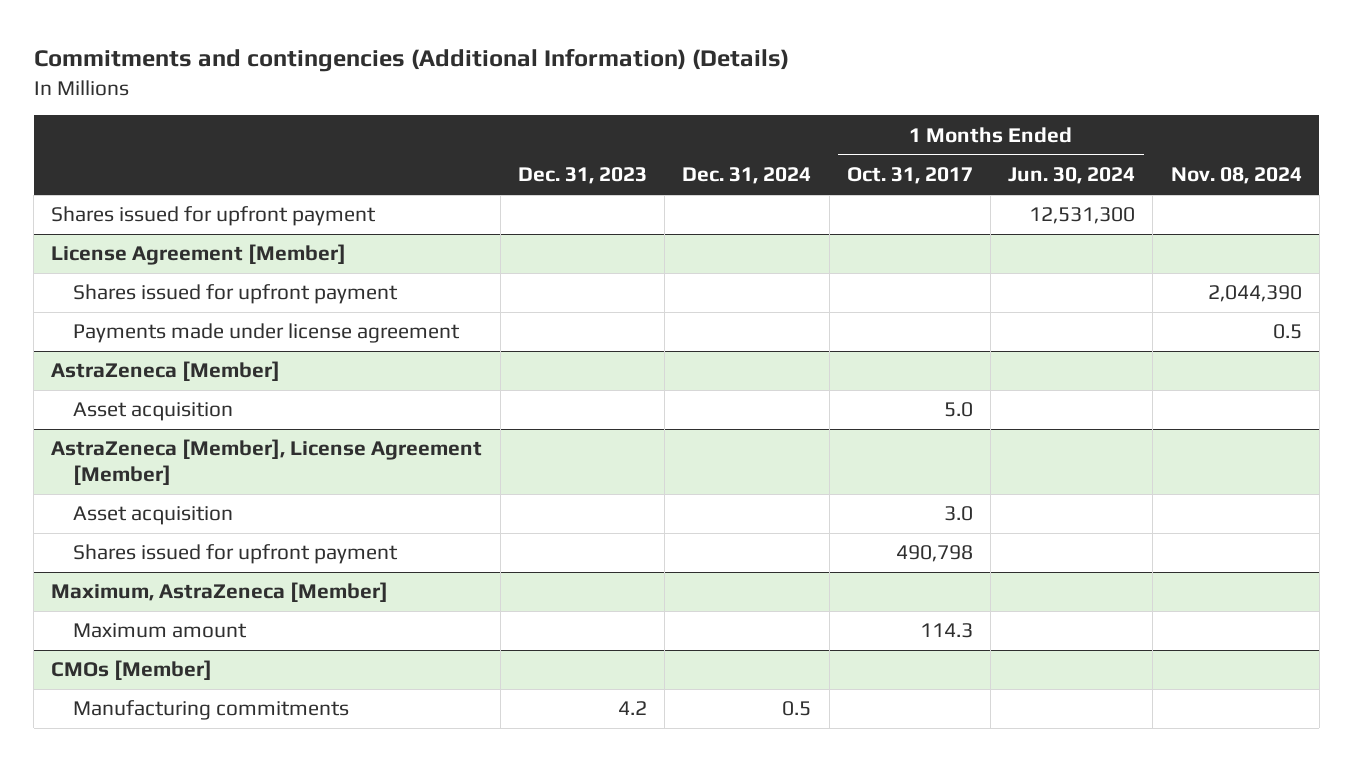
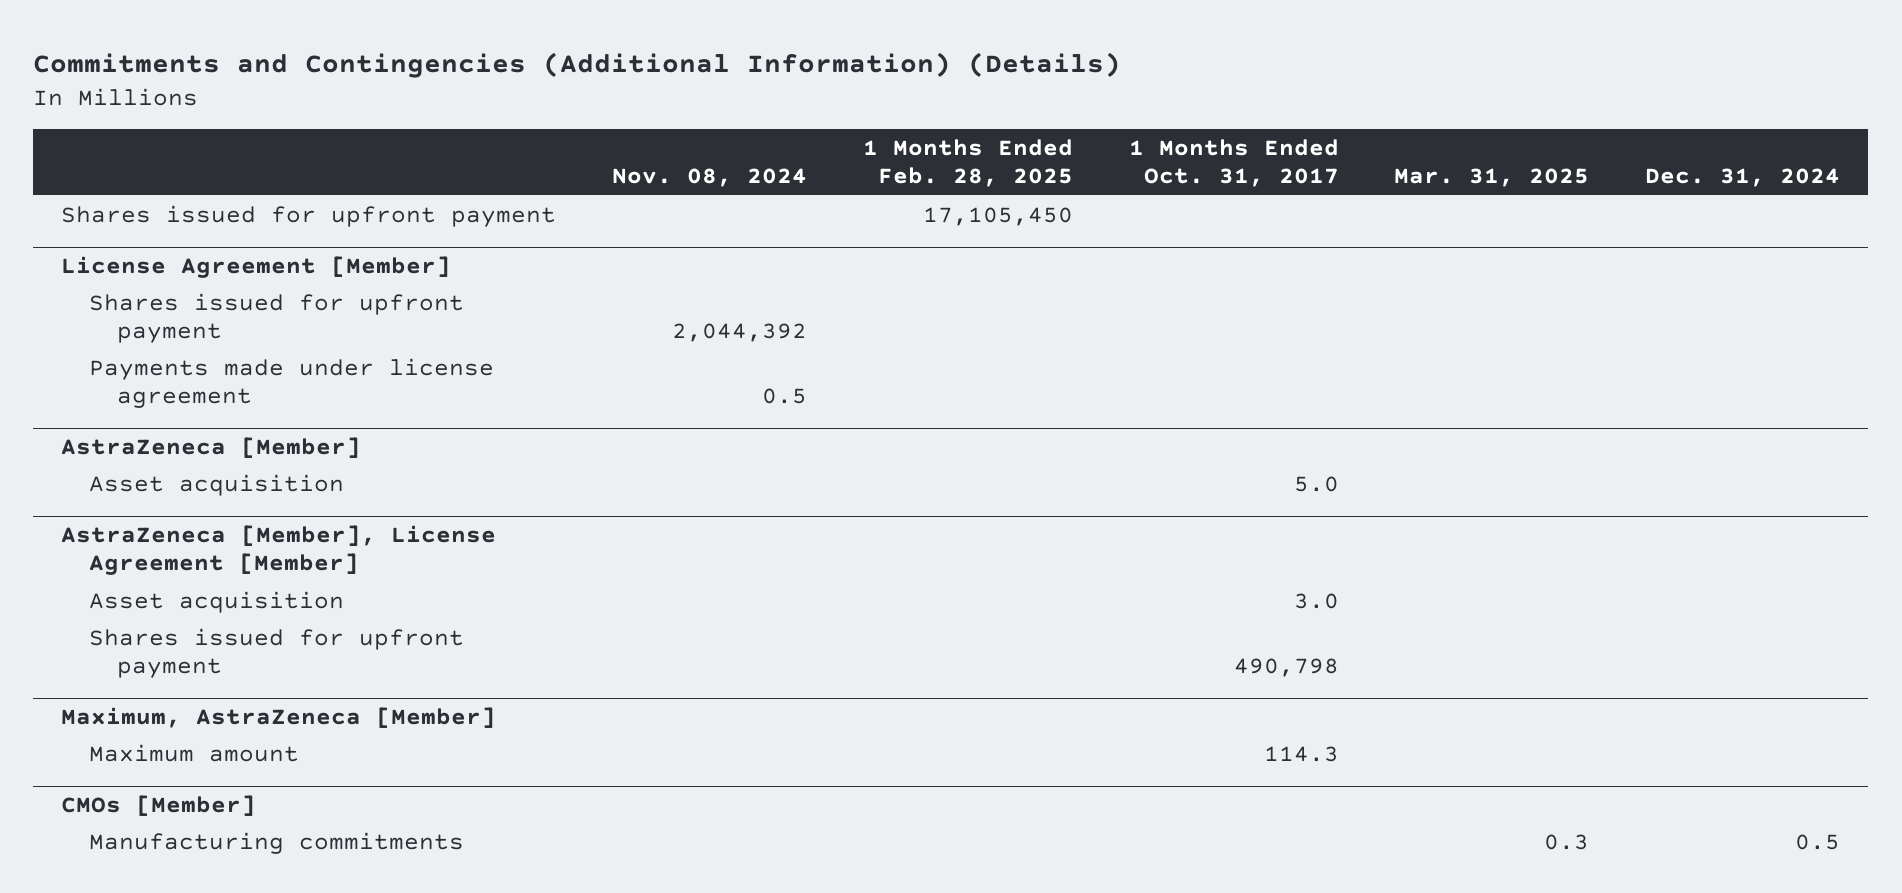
- Commitments and contingencies (Additional Information) (Details)
+ Commitments and Contingencies (Additional Information) (Details)
- | Dec. 31, 2023 | Dec. 31, 2024 | 1 Months Ended Oct. 31, 2017 | 1 Months Ended Jun. 30, 2024 | Nov. 08, 2024
+ | Nov. 08, 2024 | 1 Months Ended Feb. 28, 2025 | 1 Months Ended Oct. 31, 2017 | Mar. 31, 2025 | Dec. 31, 2024
@ License Agreement [Member]
- Shares issued for upfront payment | | | | | 2,044,390
+ Shares issued for upfront payment | 2,044,392 | | | |

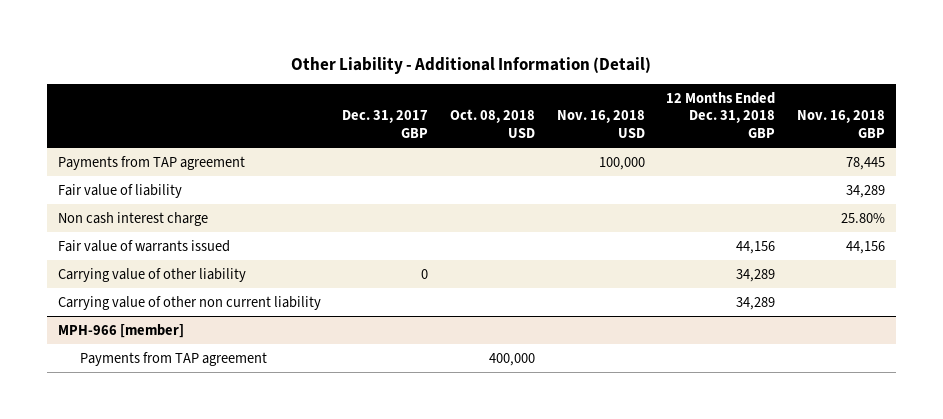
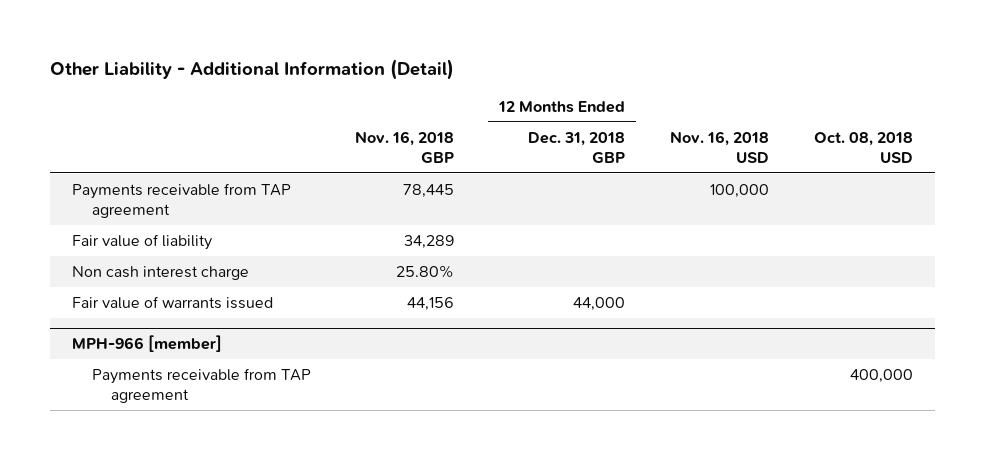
- | Dec. 31, 2017 GBP | Oct. 08, 2018 USD | Nov. 16, 2018 USD | 12 Months Ended Dec. 31, 2018 GBP | Nov. 16, 2018 GBP
+ | Nov. 16, 2018 GBP | 12 Months Ended Dec. 31, 2018 GBP | Nov. 16, 2018 USD | Oct. 08, 2018 USD
- Payments from TAP agreement | | | 100,000 | | 78,445
+ Payments receivable from TAP agreement | 78,445 | | 100,000 |
- Fair value of warrants issued | | | | 44,156 | 44,156
- Carrying value of other liability | 0 | | | 34,289 |
- Carrying value of other non current liability | | | | 34,289 |
+ Fair value of warrants issued | 44,156 | 44,000 | |
@ MPH-966 [member]
- Payments from TAP agreement | | 400,000 | | |
+ Payments receivable from TAP agreement | | | | 400,000

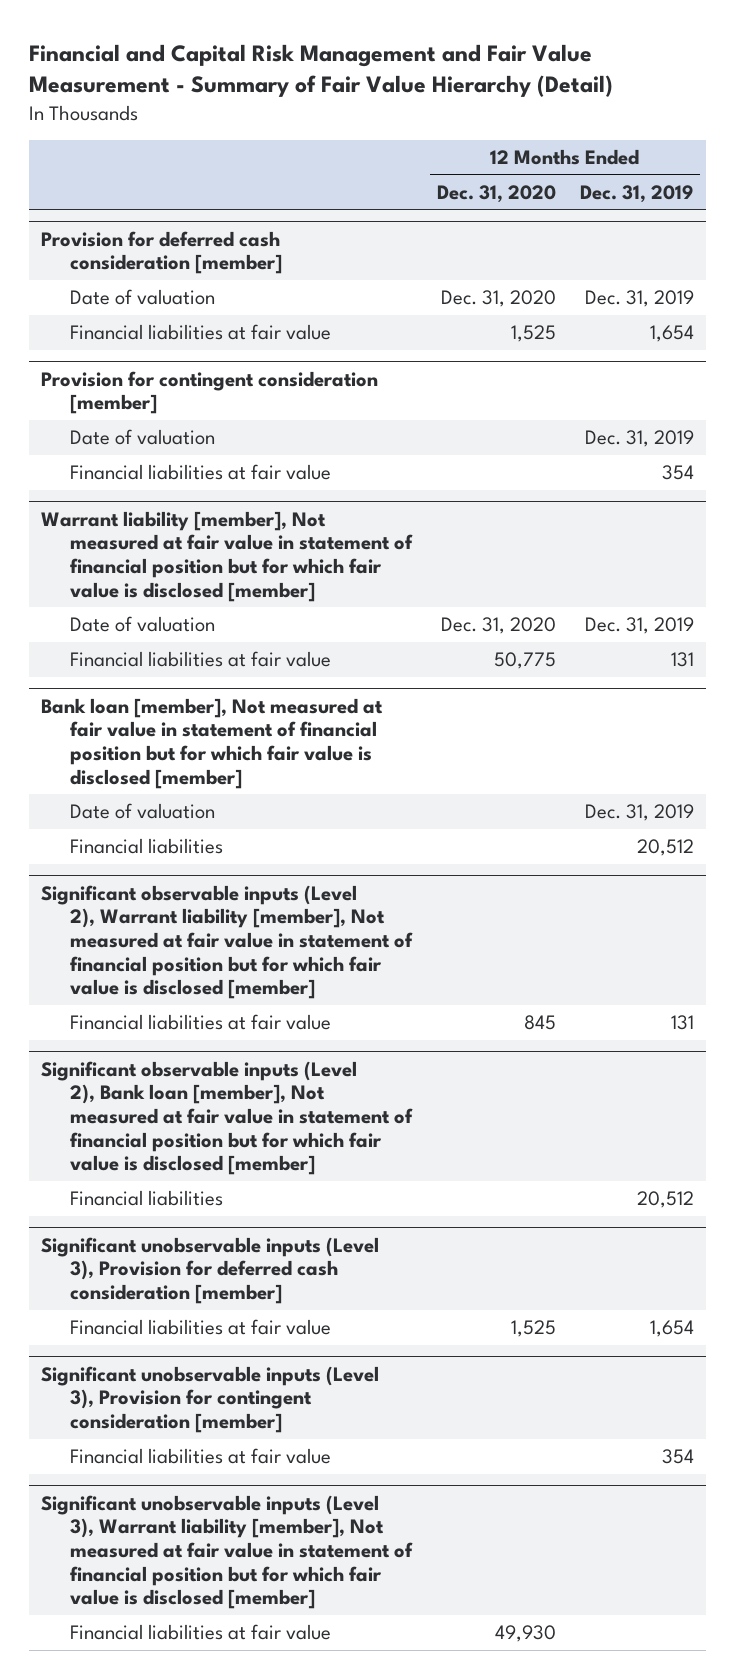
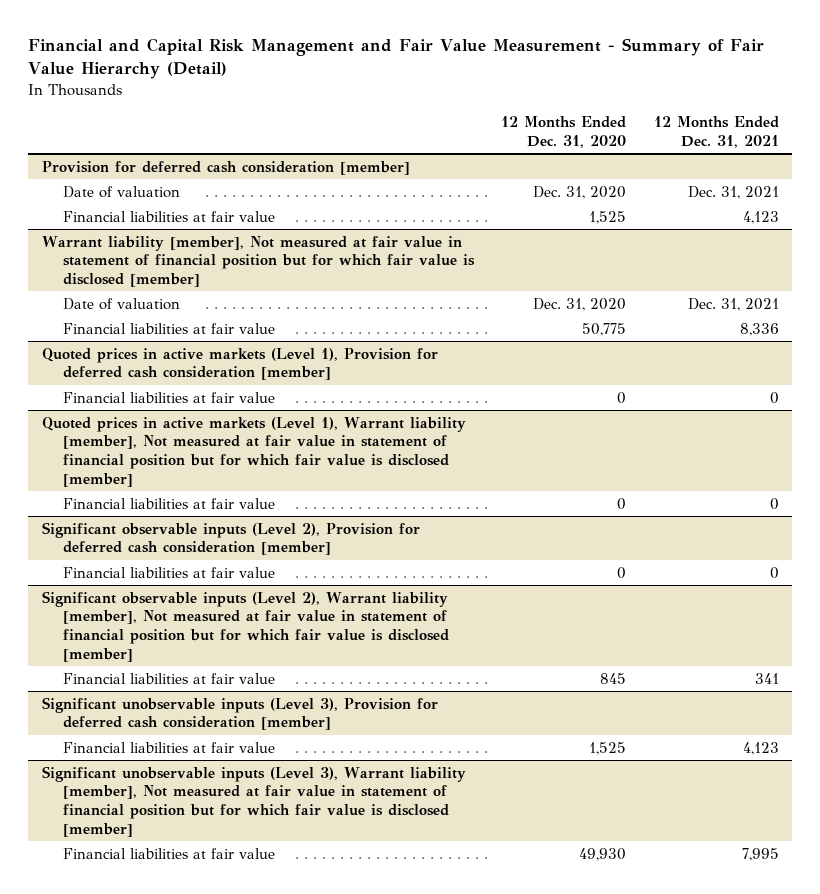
- | 12 Months Ended Dec. 31, 2020 | 12 Months Ended Dec. 31, 2019
+ | 12 Months Ended Dec. 31, 2020 | 12 Months Ended Dec. 31, 2021
- Provision for contingent consideration [member]
- Date of valuation | | Dec. 31, 2019
- Financial liabilities at fair value | | 354
- Bank loan [member], Not measured at fair value in statement of financial position but for which fair value is disclosed [member]
- Date of valuation | | Dec. 31, 2019
- Financial liabilities | | 20,512
+ Quoted prices in active markets (Level 1), Provision for deferred cash consideration [member]
+ Financial liabilities at fair value | 0 | 0
+ Quoted prices in active markets (Level 1), Warrant liability [member], Not measured at fair value in statement of financial position but for which fair value is disclosed [member]
+ Financial liabilities at fair value | 0 | 0
+ Significant observable inputs (Level 2), Provision for deferred cash consideration [member]
+ Financial liabilities at fair value | 0 | 0
- Significant observable inputs (Level 2), Bank loan [member], Not measured at fair value in statement of financial position but for which fair value is disclosed [member]
- Financial liabilities | | 20,512
- Significant unobservable inputs (Level 3), Provision for contingent consideration [member]
- Financial liabilities at fair value | | 354

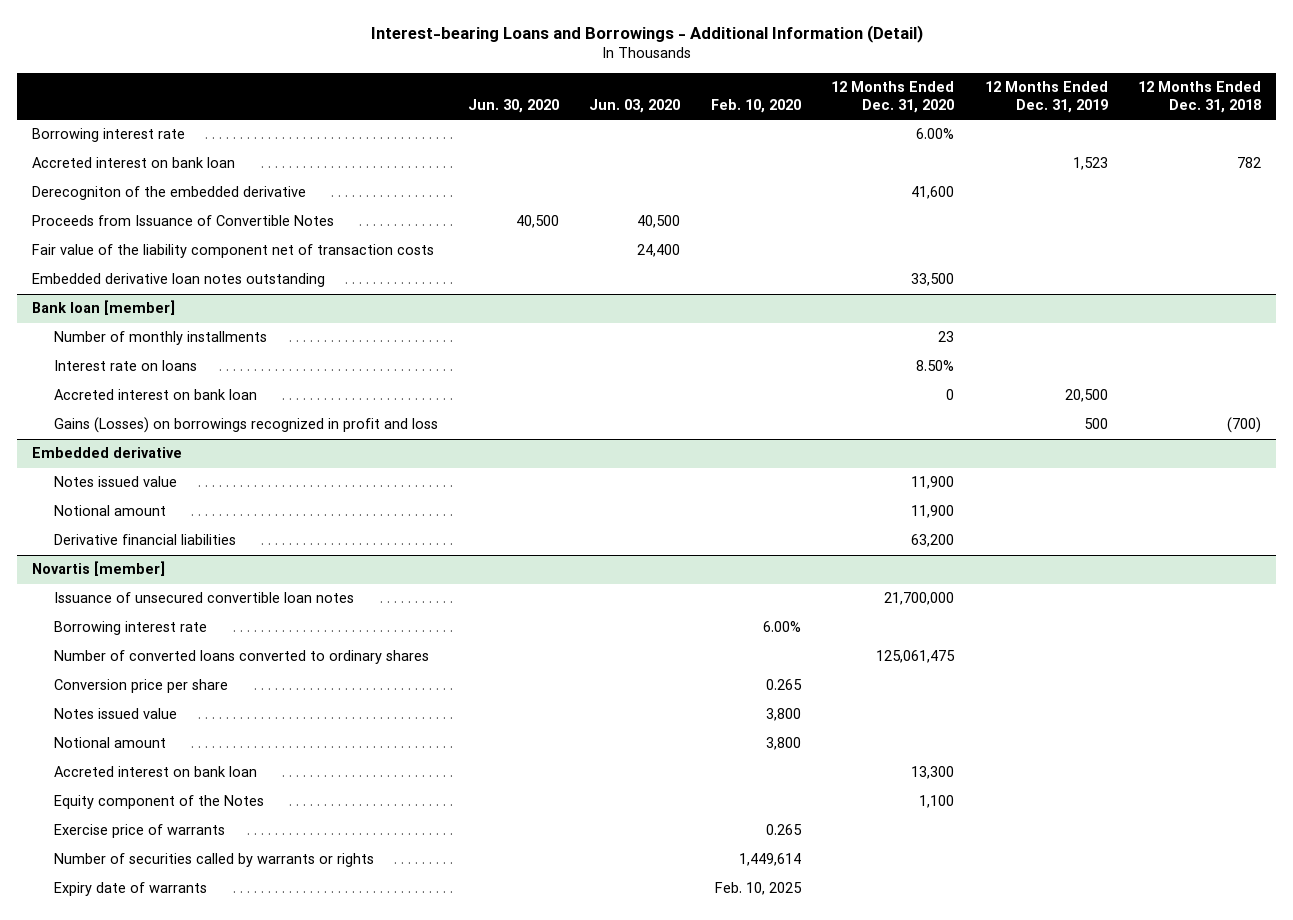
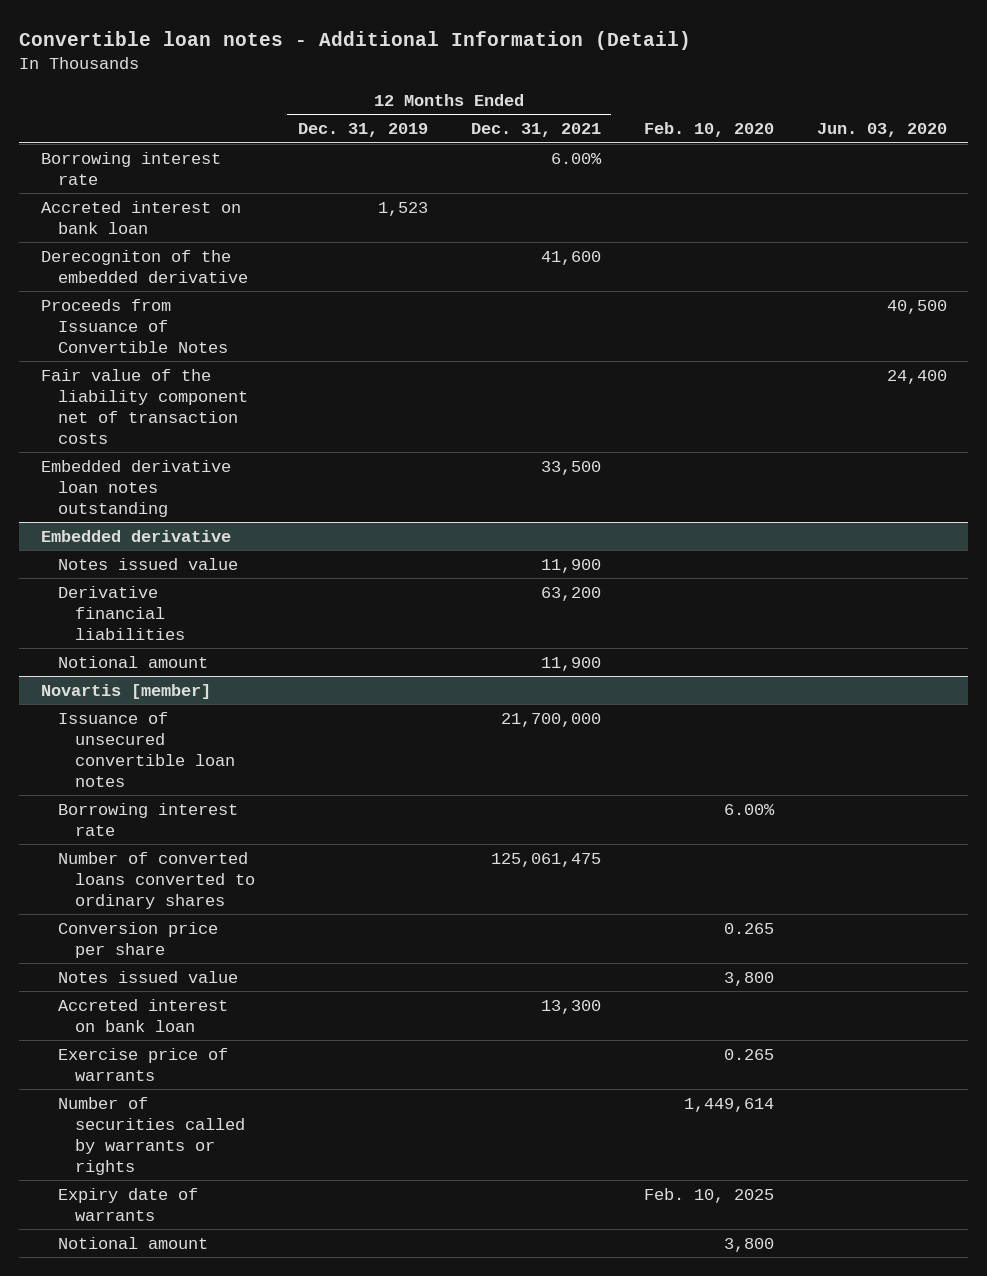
- Interest-bearing Loans and Borrowings - Additional Information (Detail)
+ Convertible loan notes - Additional Information (Detail)
- | Jun. 30, 2020 | Jun. 03, 2020 | Feb. 10, 2020 | 12 Months Ended Dec. 31, 2020 | 12 Months Ended Dec. 31, 2019 | 12 Months Ended Dec. 31, 2018
+ | 12 Months Ended Dec. 31, 2019 | 12 Months Ended Dec. 31, 2021 | Feb. 10, 2020 | Jun. 03, 2020
- Bank loan [member]
- Number of monthly installments | | | | 23 | |
- Interest rate on loans | | | | 8.50% | |
- Accreted interest on bank loan | | | | 0 | 20,500 |
- Gains (Losses) on borrowings recognized in profit and loss | | | | | 500 | (700)
@ Embedded derivative
moved down: Notional amount | | 11,900 | |
@ Novartis [member]
- Equity component of the Notes | | | | 1,100 | |
moved down: Notional amount | | | 3,800 |

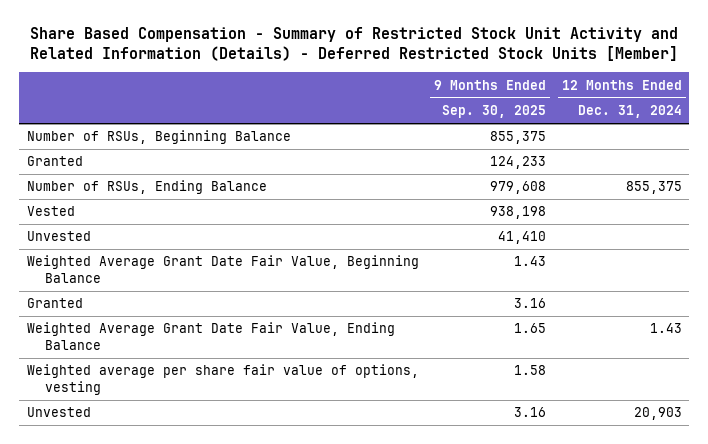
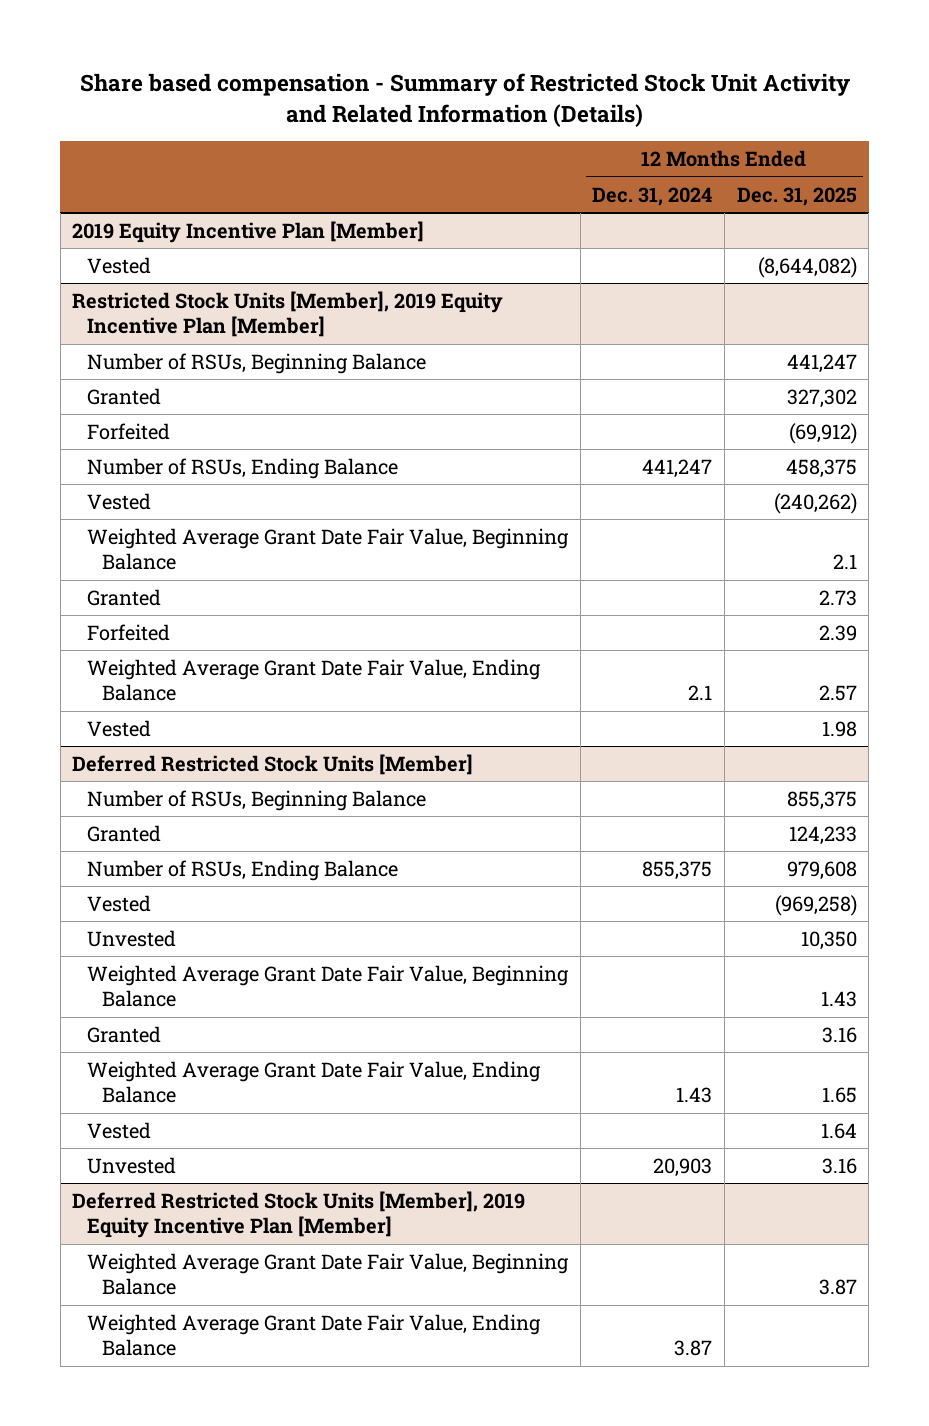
- Share Based Compensation - Summary of Restricted Stock Unit Activity and Related Information (Details) - Deferred Restricted Stock Units [Member]
+ Share based compensation - Summary of Restricted Stock Unit Activity and Related Information (Details)
- | 9 Months Ended Sep. 30, 2025 | 12 Months Ended Dec. 31, 2024
+ | 12 Months Ended Dec. 31, 2024 | 12 Months Ended Dec. 31, 2025
+ 2019 Equity Incentive Plan [Member]
+ Vested | | (8,644,082)
+ Restricted Stock Units [Member], 2019 Equity Incentive Plan [Member]
+ Number of RSUs, Beginning Balance | | 441,247
+ Granted | | 327,302
+ Forfeited | | (69,912)
+ Number of RSUs, Ending Balance | 441,247 | 458,375
+ Vested | | (240,262)
+ Weighted Average Grant Date Fair Value, Beginning Balance | | 2.1
+ Granted | | 2.73
+ Forfeited | | 2.39
+ Weighted Average Grant Date Fair Value, Ending Balance | 2.1 | 2.57
+ Vested | | 1.98
+ Deferred Restricted Stock Units [Member]
- Weighted average per share fair value of options, vesting | 1.58 |
+ Vested | | 1.64
+ Deferred Restricted Stock Units [Member], 2019 Equity Incentive Plan [Member]
+ Weighted Average Grant Date Fair Value, Beginning Balance | | 3.87
+ Weighted Average Grant Date Fair Value, Ending Balance | 3.87 |

